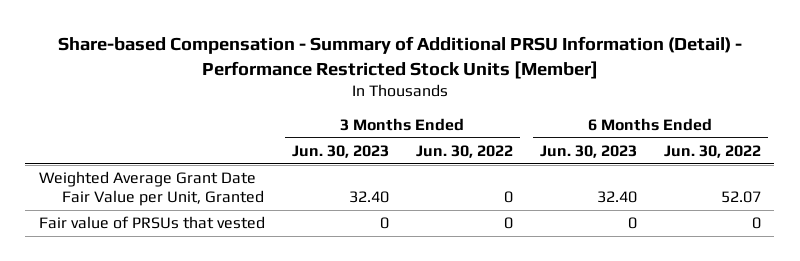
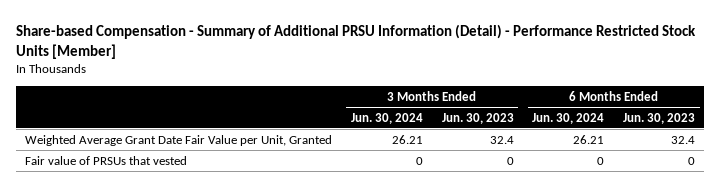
- | 3 Months Ended Jun. 30, 2023 | 3 Months Ended Jun. 30, 2022 | 6 Months Ended Jun. 30, 2023 | 6 Months Ended Jun. 30, 2022
+ | 3 Months Ended Jun. 30, 2024 | 3 Months Ended Jun. 30, 2023 | 6 Months Ended Jun. 30, 2024 | 6 Months Ended Jun. 30, 2023
- Weighted Average Grant Date Fair Value per Unit, Granted | 32.40 | 0 | 32.40 | 52.07
+ Weighted Average Grant Date Fair Value per Unit, Granted | 26.21 | 32.4 | 26.21 | 32.4

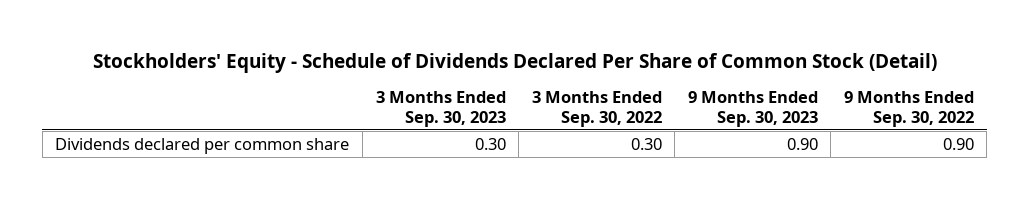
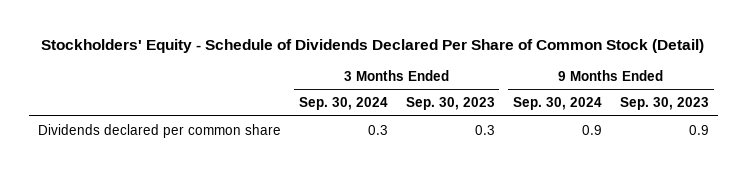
- | 3 Months Ended Sep. 30, 2023 | 3 Months Ended Sep. 30, 2022 | 9 Months Ended Sep. 30, 2023 | 9 Months Ended Sep. 30, 2022
+ | 3 Months Ended Sep. 30, 2024 | 3 Months Ended Sep. 30, 2023 | 9 Months Ended Sep. 30, 2024 | 9 Months Ended Sep. 30, 2023
- Dividends declared per common share | 0.30 | 0.30 | 0.90 | 0.90
+ Dividends declared per common share | 0.3 | 0.3 | 0.9 | 0.9

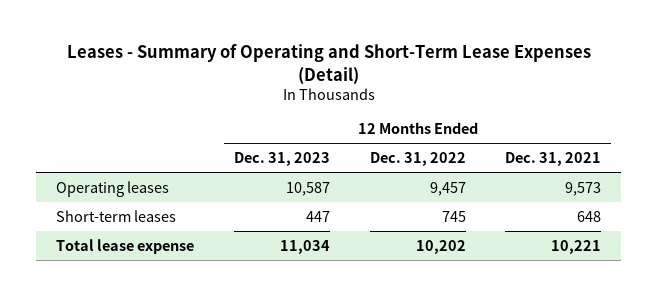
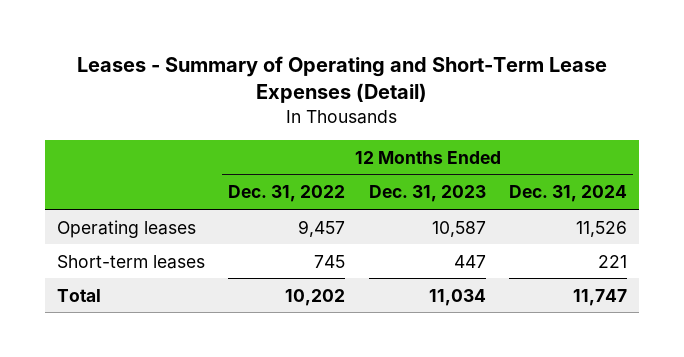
- | 12 Months Ended Dec. 31, 2023 | 12 Months Ended Dec. 31, 2022 | 12 Months Ended Dec. 31, 2021
+ | 12 Months Ended Dec. 31, 2022 | 12 Months Ended Dec. 31, 2023 | 12 Months Ended Dec. 31, 2024
- Total lease expense | 11,034 | 10,202 | 10,221
+ Total | 10,202 | 11,034 | 11,747

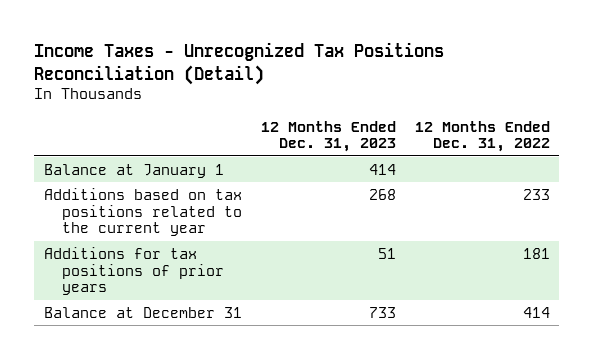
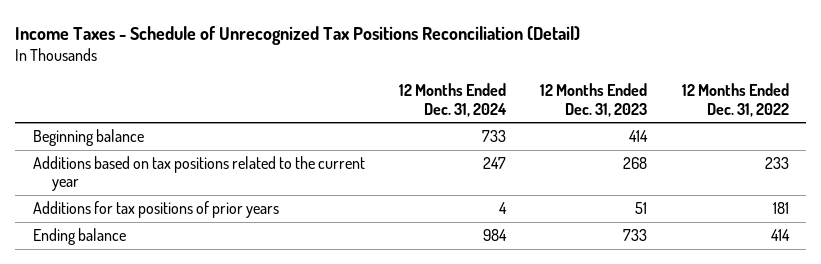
- Income Taxes - Unrecognized Tax Positions Reconciliation (Detail)
+ Income Taxes - Schedule of Unrecognized Tax Positions Reconciliation (Detail)
- | 12 Months Ended Dec. 31, 2023 | 12 Months Ended Dec. 31, 2022
+ | 12 Months Ended Dec. 31, 2024 | 12 Months Ended Dec. 31, 2023 | 12 Months Ended Dec. 31, 2022
- Balance at January 1 | 414 |
+ Beginning balance | 733 | 414 |
- Balance at December 31 | 733 | 414
+ Ending balance | 984 | 733 | 414

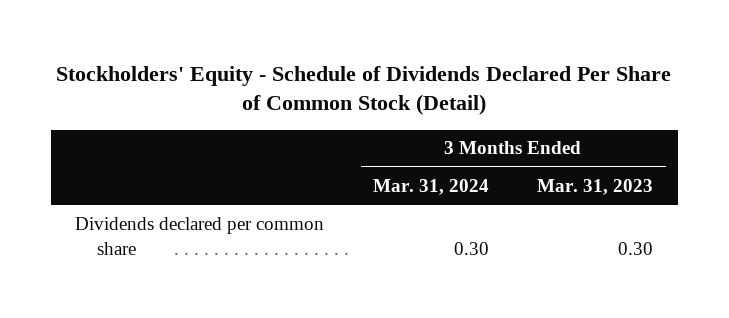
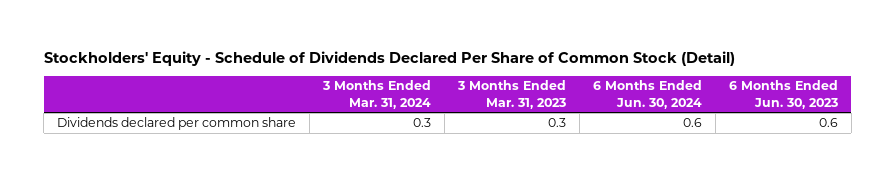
- | 3 Months Ended Mar. 31, 2024 | 3 Months Ended Mar. 31, 2023
+ | 3 Months Ended Mar. 31, 2024 | 3 Months Ended Mar. 31, 2023 | 6 Months Ended Jun. 30, 2024 | 6 Months Ended Jun. 30, 2023
- Dividends declared per common share | 0.30 | 0.30
+ Dividends declared per common share | 0.3 | 0.3 | 0.6 | 0.6

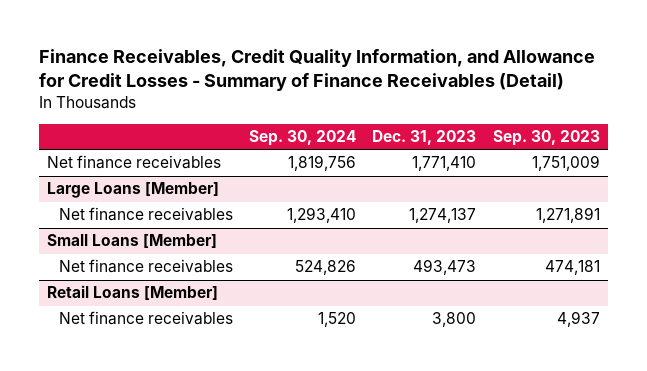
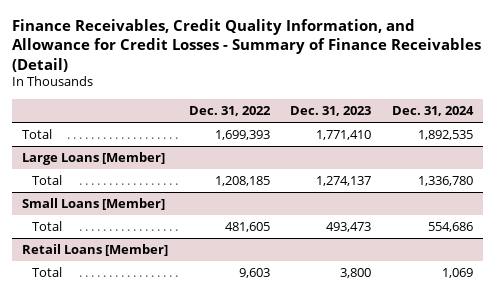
- | Sep. 30, 2024 | Dec. 31, 2023 | Sep. 30, 2023
+ | Dec. 31, 2022 | Dec. 31, 2023 | Dec. 31, 2024
- Net finance receivables | 1,819,756 | 1,771,410 | 1,751,009
+ Total | 1,699,393 | 1,771,410 | 1,892,535
@ Large Loans [Member]
- Net finance receivables | 1,293,410 | 1,274,137 | 1,271,891
+ Total | 1,208,185 | 1,274,137 | 1,336,780
@ Small Loans [Member]
- Net finance receivables | 524,826 | 493,473 | 474,181
+ Total | 481,605 | 493,473 | 554,686
@ Retail Loans [Member]
- Net finance receivables | 1,520 | 3,800 | 4,937
+ Total | 9,603 | 3,800 | 1,069

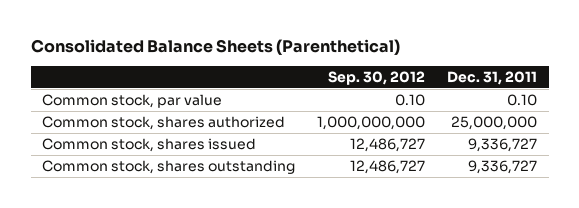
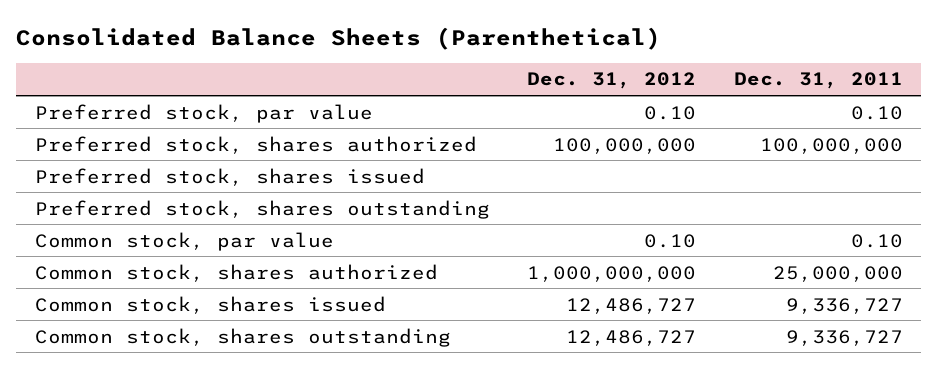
- | Sep. 30, 2012 | Dec. 31, 2011
+ | Dec. 31, 2012 | Dec. 31, 2011
+ Preferred stock, par value | 0.10 | 0.10
+ Preferred stock, shares authorized | 100,000,000 | 100,000,000
+ Preferred stock, shares issued
+ Preferred stock, shares outstanding

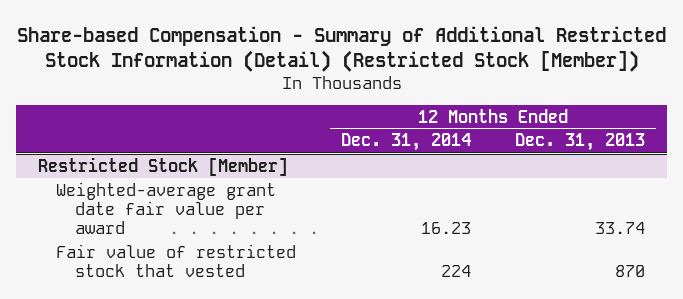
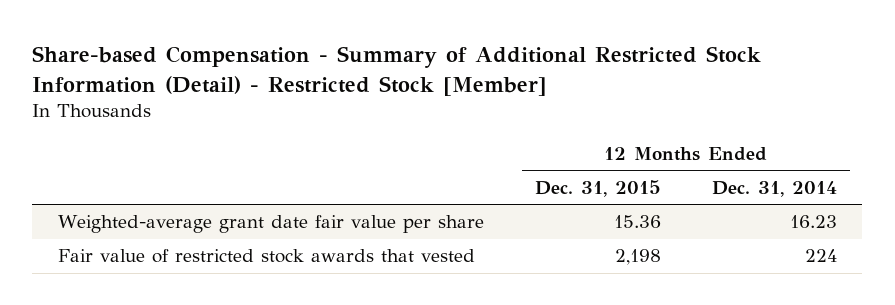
- Share-based Compensation - Summary of Additional Restricted Stock Information (Detail) (Restricted Stock [Member])
+ Share-based Compensation - Summary of Additional Restricted Stock Information (Detail) - Restricted Stock [Member]
- | 12 Months Ended Dec. 31, 2014 | 12 Months Ended Dec. 31, 2013
+ | 12 Months Ended Dec. 31, 2015 | 12 Months Ended Dec. 31, 2014
- Restricted Stock [Member]
- Weighted-average grant date fair value per award | 16.23 | 33.74
- Fair value of restricted stock that vested | 224 | 870
+ Weighted-average grant date fair value per share | 15.36 | 16.23
+ Fair value of restricted stock awards that vested | 2,198 | 224

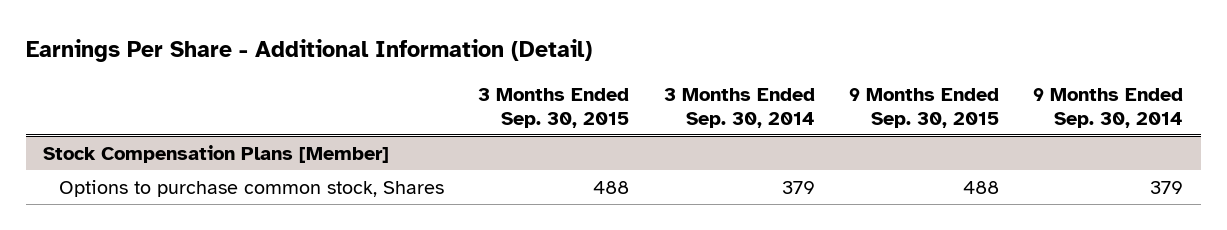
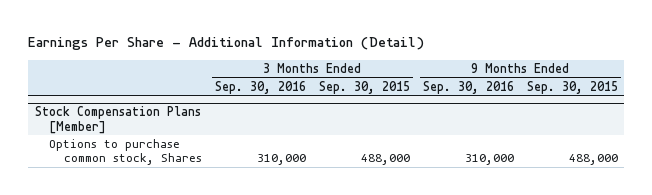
- | 3 Months Ended Sep. 30, 2015 | 3 Months Ended Sep. 30, 2014 | 9 Months Ended Sep. 30, 2015 | 9 Months Ended Sep. 30, 2014
+ | 3 Months Ended Sep. 30, 2016 | 3 Months Ended Sep. 30, 2015 | 9 Months Ended Sep. 30, 2016 | 9 Months Ended Sep. 30, 2015
@ Stock Compensation Plans [Member]
- Options to purchase common stock, Shares | 488 | 379 | 488 | 379
+ Options to purchase common stock, Shares | 310,000 | 488,000 | 310,000 | 488,000

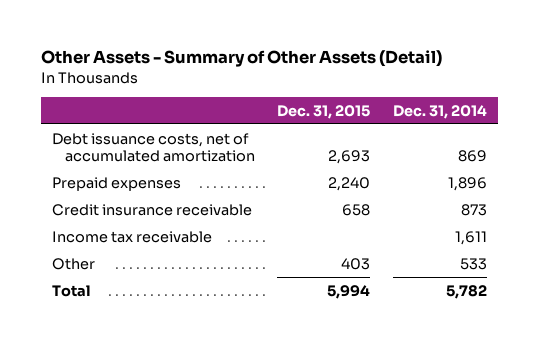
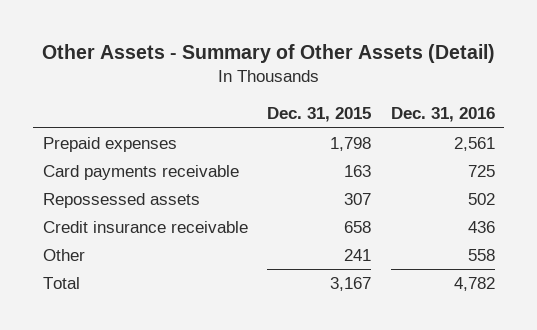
- | Dec. 31, 2015 | Dec. 31, 2014
+ | Dec. 31, 2015 | Dec. 31, 2016
- Debt issuance costs, net of accumulated amortization | 2,693 | 869
- Prepaid expenses | 2,240 | 1,896
+ Prepaid expenses | 1,798 | 2,561
+ Card payments receivable | 163 | 725
+ Repossessed assets | 307 | 502
- Income tax receivable | | 1,611
- Other | 403 | 533
- Total | 5,994 | 5,782
+ Other | 241 | 558
+ Total | 3,167 | 4,782

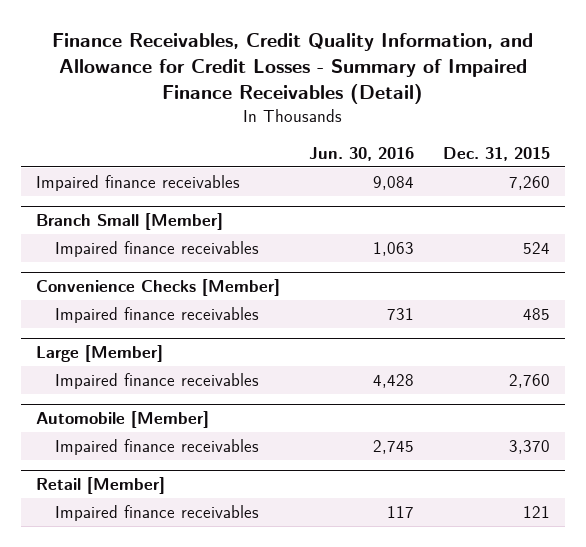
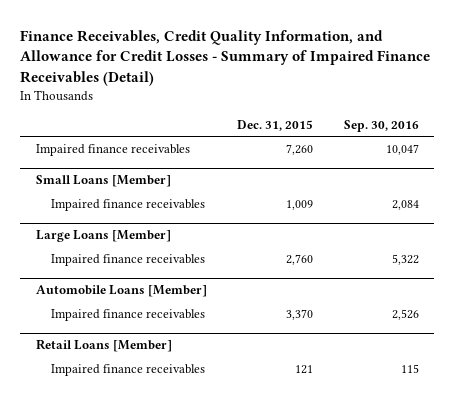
- | Jun. 30, 2016 | Dec. 31, 2015
+ | Dec. 31, 2015 | Sep. 30, 2016
- Branch Small [Member]
- Impaired finance receivables | 1,063 | 524
- Convenience Checks [Member]
- Impaired finance receivables | 731 | 485
- Large [Member]
+ Small Loans [Member]
+ Impaired finance receivables | 1,009 | 2,084
+ Large Loans [Member]
- Automobile [Member]
+ Automobile Loans [Member]
- Retail [Member]
+ Retail Loans [Member]

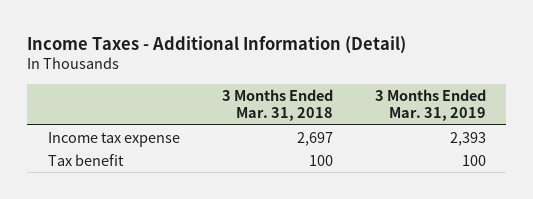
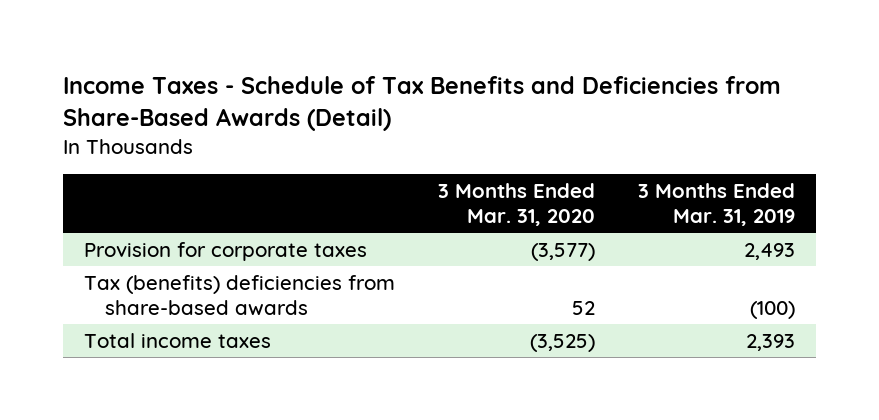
- Income Taxes - Additional Information (Detail)
+ Income Taxes - Schedule of Tax Benefits and Deficiencies from Share-Based Awards (Detail)
- | 3 Months Ended Mar. 31, 2018 | 3 Months Ended Mar. 31, 2019
+ | 3 Months Ended Mar. 31, 2020 | 3 Months Ended Mar. 31, 2019
- Income tax expense | 2,697 | 2,393
- Tax benefit | 100 | 100
+ Provision for corporate taxes | (3,577) | 2,493
+ Tax (benefits) deficiencies from share-based awards | 52 | (100)
+ Total income taxes | (3,525) | 2,393

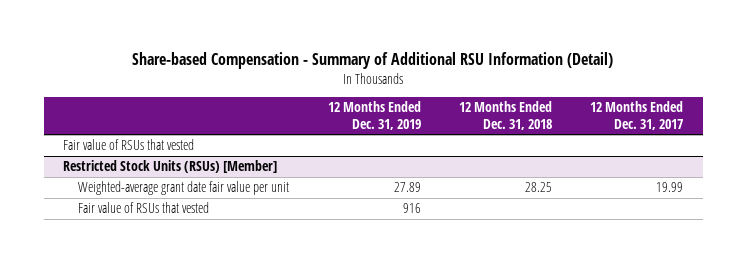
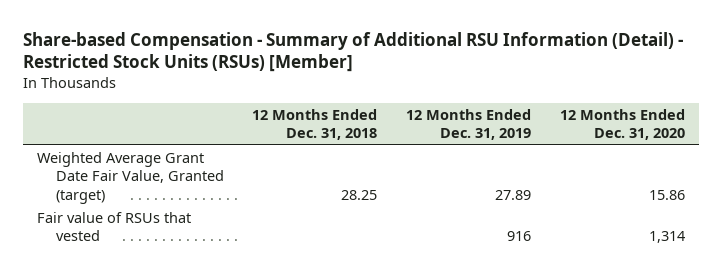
- Share-based Compensation - Summary of Additional RSU Information (Detail)
+ Share-based Compensation - Summary of Additional RSU Information (Detail) - Restricted Stock Units (RSUs) [Member]
- | 12 Months Ended Dec. 31, 2019 | 12 Months Ended Dec. 31, 2018 | 12 Months Ended Dec. 31, 2017
+ | 12 Months Ended Dec. 31, 2018 | 12 Months Ended Dec. 31, 2019 | 12 Months Ended Dec. 31, 2020
- Fair value of RSUs that vested
- Restricted Stock Units (RSUs) [Member]
- Weighted-average grant date fair value per unit | 27.89 | 28.25 | 19.99
+ Weighted Average Grant Date Fair Value, Granted (target) | 28.25 | 27.89 | 15.86

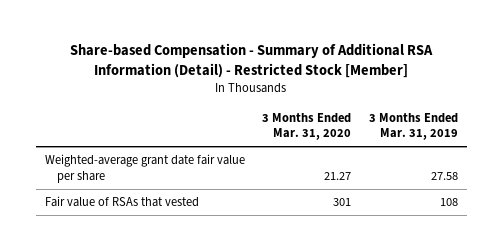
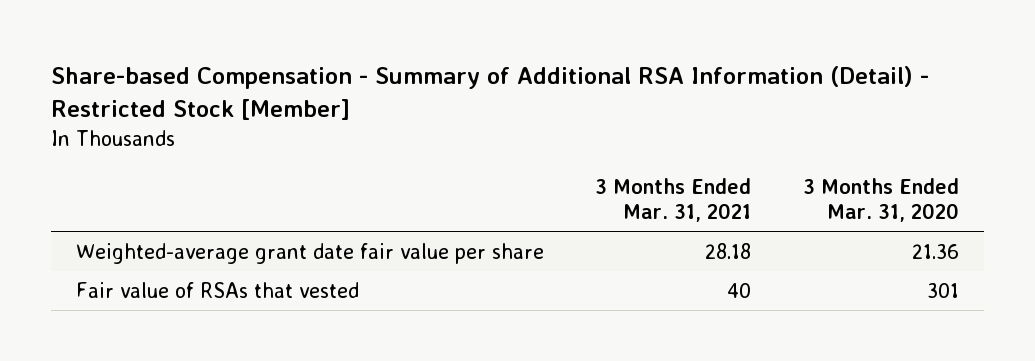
- | 3 Months Ended Mar. 31, 2020 | 3 Months Ended Mar. 31, 2019
+ | 3 Months Ended Mar. 31, 2021 | 3 Months Ended Mar. 31, 2020
- Weighted-average grant date fair value per share | 21.27 | 27.58
+ Weighted-average grant date fair value per share | 28.18 | 21.36

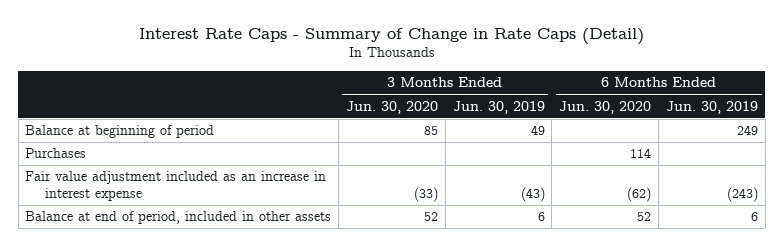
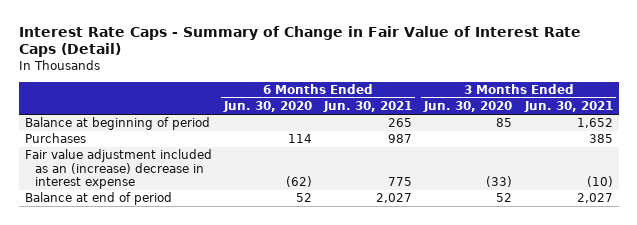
- Interest Rate Caps - Summary of Change in Rate Caps (Detail)
+ Interest Rate Caps - Summary of Change in Fair Value of Interest Rate Caps (Detail)
- | 3 Months Ended Jun. 30, 2020 | 3 Months Ended Jun. 30, 2019 | 6 Months Ended Jun. 30, 2020 | 6 Months Ended Jun. 30, 2019
+ | 6 Months Ended Jun. 30, 2020 | 6 Months Ended Jun. 30, 2021 | 3 Months Ended Jun. 30, 2020 | 3 Months Ended Jun. 30, 2021
- Fair value adjustment included as an increase in interest expense | (33) | (43) | (62) | (243)
- Balance at end of period, included in other assets | 52 | 6 | 52 | 6
+ Fair value adjustment included as an (increase) decrease in interest expense | (62) | 775 | (33) | (10)
+ Balance at end of period | 52 | 2,027 | 52 | 2,027

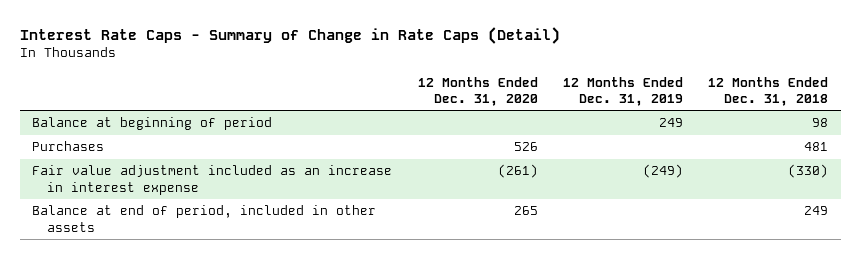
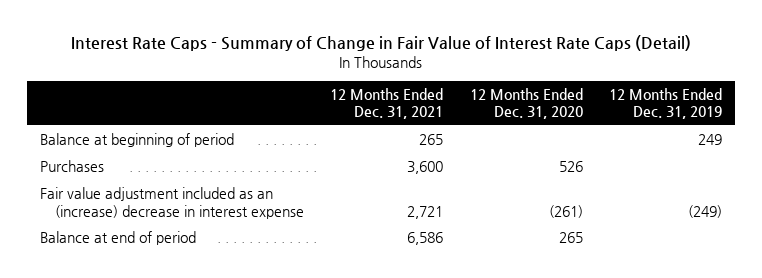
- Interest Rate Caps - Summary of Change in Rate Caps (Detail)
+ Interest Rate Caps - Summary of Change in Fair Value of Interest Rate Caps (Detail)
- | 12 Months Ended Dec. 31, 2020 | 12 Months Ended Dec. 31, 2019 | 12 Months Ended Dec. 31, 2018
+ | 12 Months Ended Dec. 31, 2021 | 12 Months Ended Dec. 31, 2020 | 12 Months Ended Dec. 31, 2019
- Fair value adjustment included as an increase in interest expense | (261) | (249) | (330)
- Balance at end of period, included in other assets | 265 | | 249
+ Fair value adjustment included as an (increase) decrease in interest expense | 2,721 | (261) | (249)
+ Balance at end of period | 6,586 | 265 |

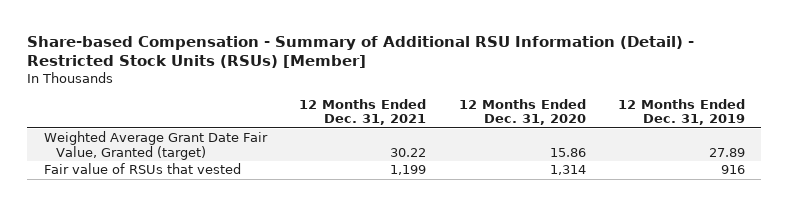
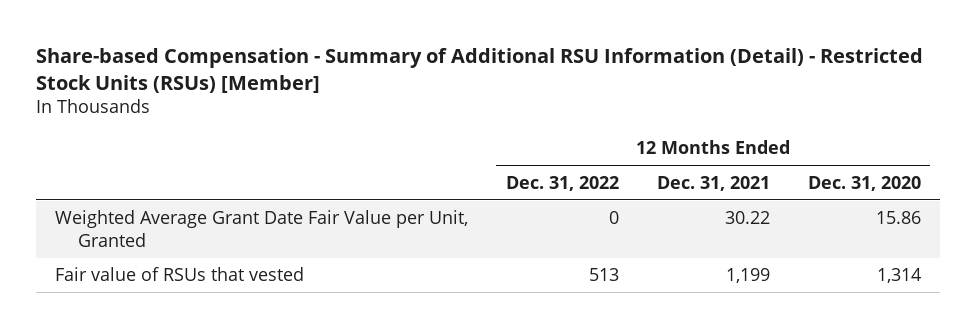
- | 12 Months Ended Dec. 31, 2021 | 12 Months Ended Dec. 31, 2020 | 12 Months Ended Dec. 31, 2019
+ | 12 Months Ended Dec. 31, 2022 | 12 Months Ended Dec. 31, 2021 | 12 Months Ended Dec. 31, 2020
- Weighted Average Grant Date Fair Value, Granted (target) | 30.22 | 15.86 | 27.89
+ Weighted Average Grant Date Fair Value per Unit, Granted | 0 | 30.22 | 15.86

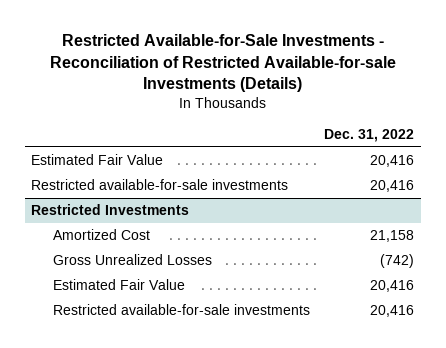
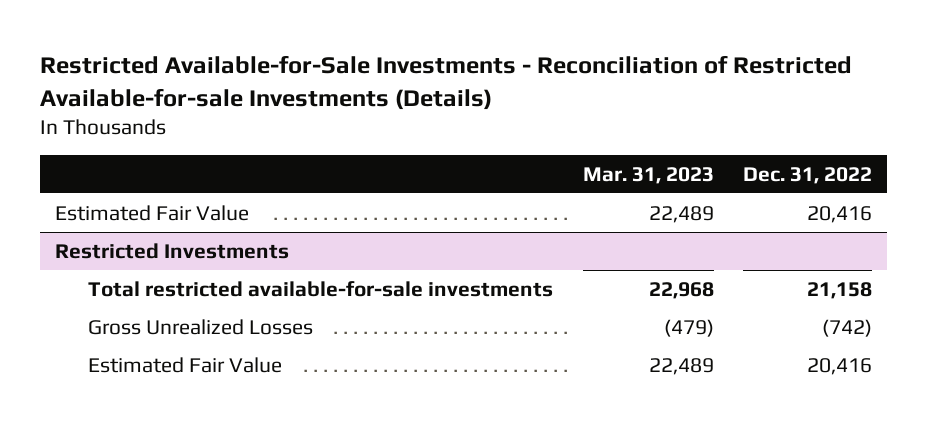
- | Dec. 31, 2022
+ | Mar. 31, 2023 | Dec. 31, 2022
- Restricted available-for-sale investments | 20,416
@ Restricted Investments
- Amortized Cost | 21,158
+ Total restricted available-for-sale investments | 22,968 | 21,158
- Restricted available-for-sale investments | 20,416

